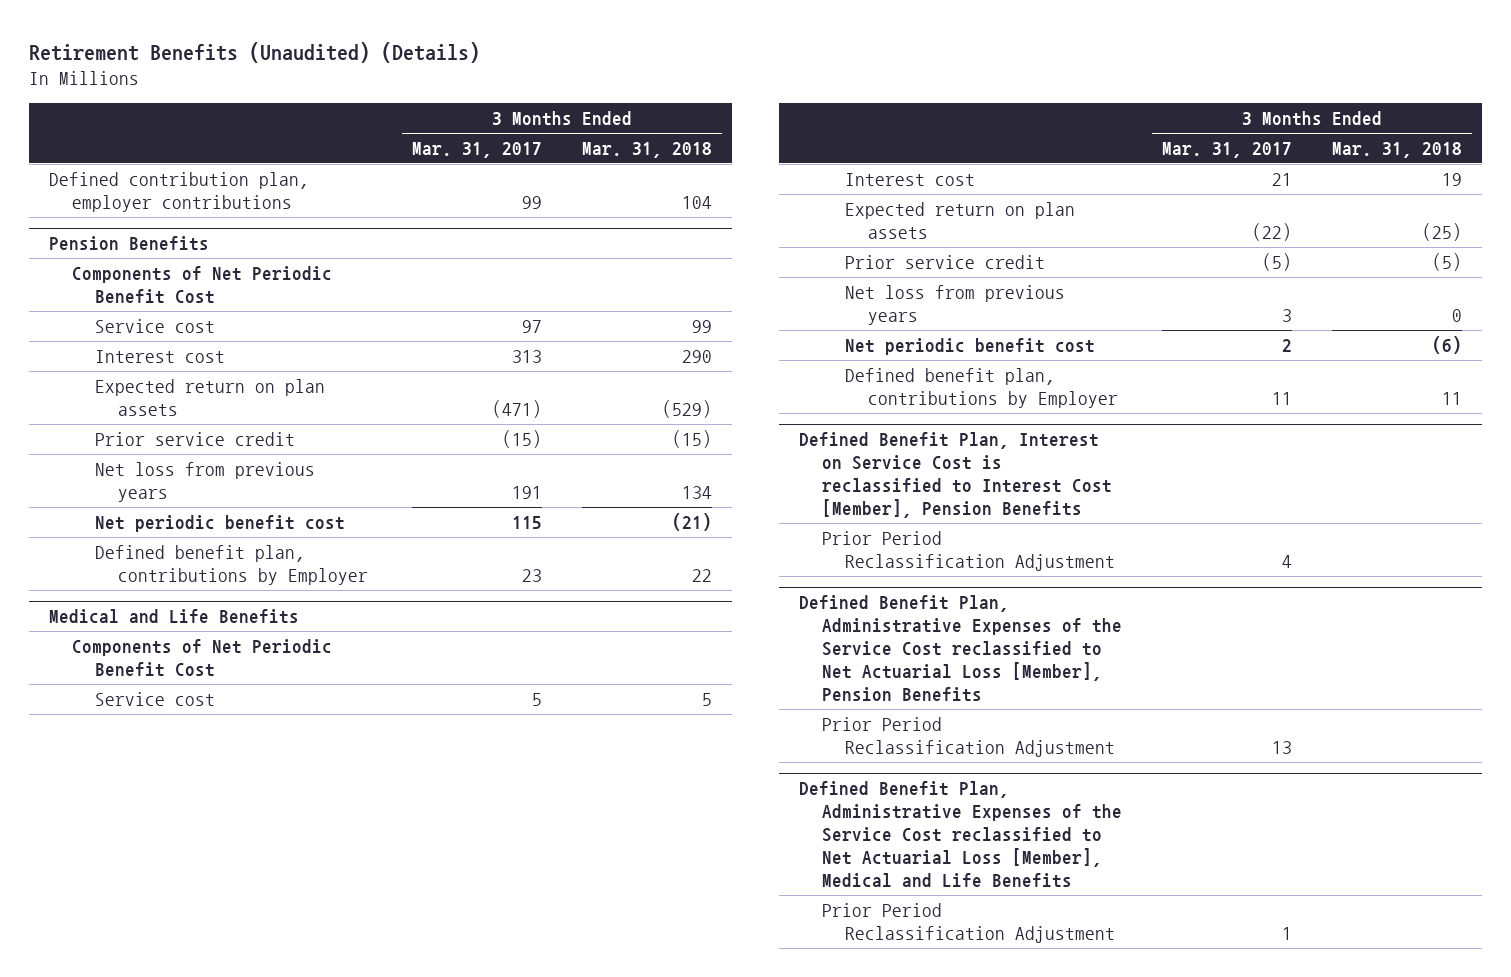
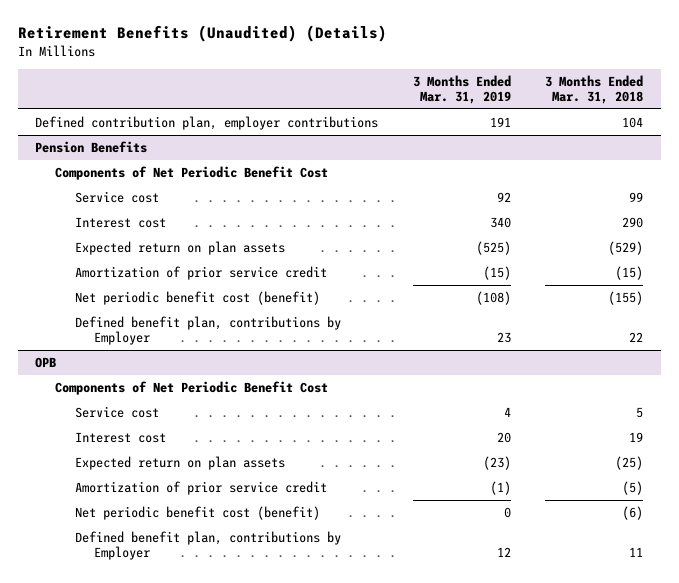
- | 3 Months Ended Mar. 31, 2017 | 3 Months Ended Mar. 31, 2018
+ | 3 Months Ended Mar. 31, 2019 | 3 Months Ended Mar. 31, 2018
@ Pension Benefits
- Prior service credit | (15) | (15)
- Net loss from previous years | 191 | 134
- Net periodic benefit cost | 115 | (21)
+ Amortization of prior service credit | (15) | (15)
+ Net periodic benefit cost (benefit) | (108) | (155)
- Medical and Life Benefits
+ OPB
- Prior service credit | (5) | (5)
- Net loss from previous years | 3 | 0
- Net periodic benefit cost | 2 | (6)
+ Amortization of prior service credit | (1) | (5)
+ Net periodic benefit cost (benefit) | 0 | (6)
- Defined Benefit Plan, Interest on Service Cost is reclassified to Interest Cost [Member], Pension Benefits
- Prior Period Reclassification Adjustment | 4 |
- Defined Benefit Plan, Administrative Expenses of the Service Cost reclassified to Net Actuarial Loss [Member], Pension Benefits
- Prior Period Reclassification Adjustment | 13 |
- Defined Benefit Plan, Administrative Expenses of the Service Cost reclassified to Net Actuarial Loss [Member], Medical and Life Benefits
- Prior Period Reclassification Adjustment | 1 |

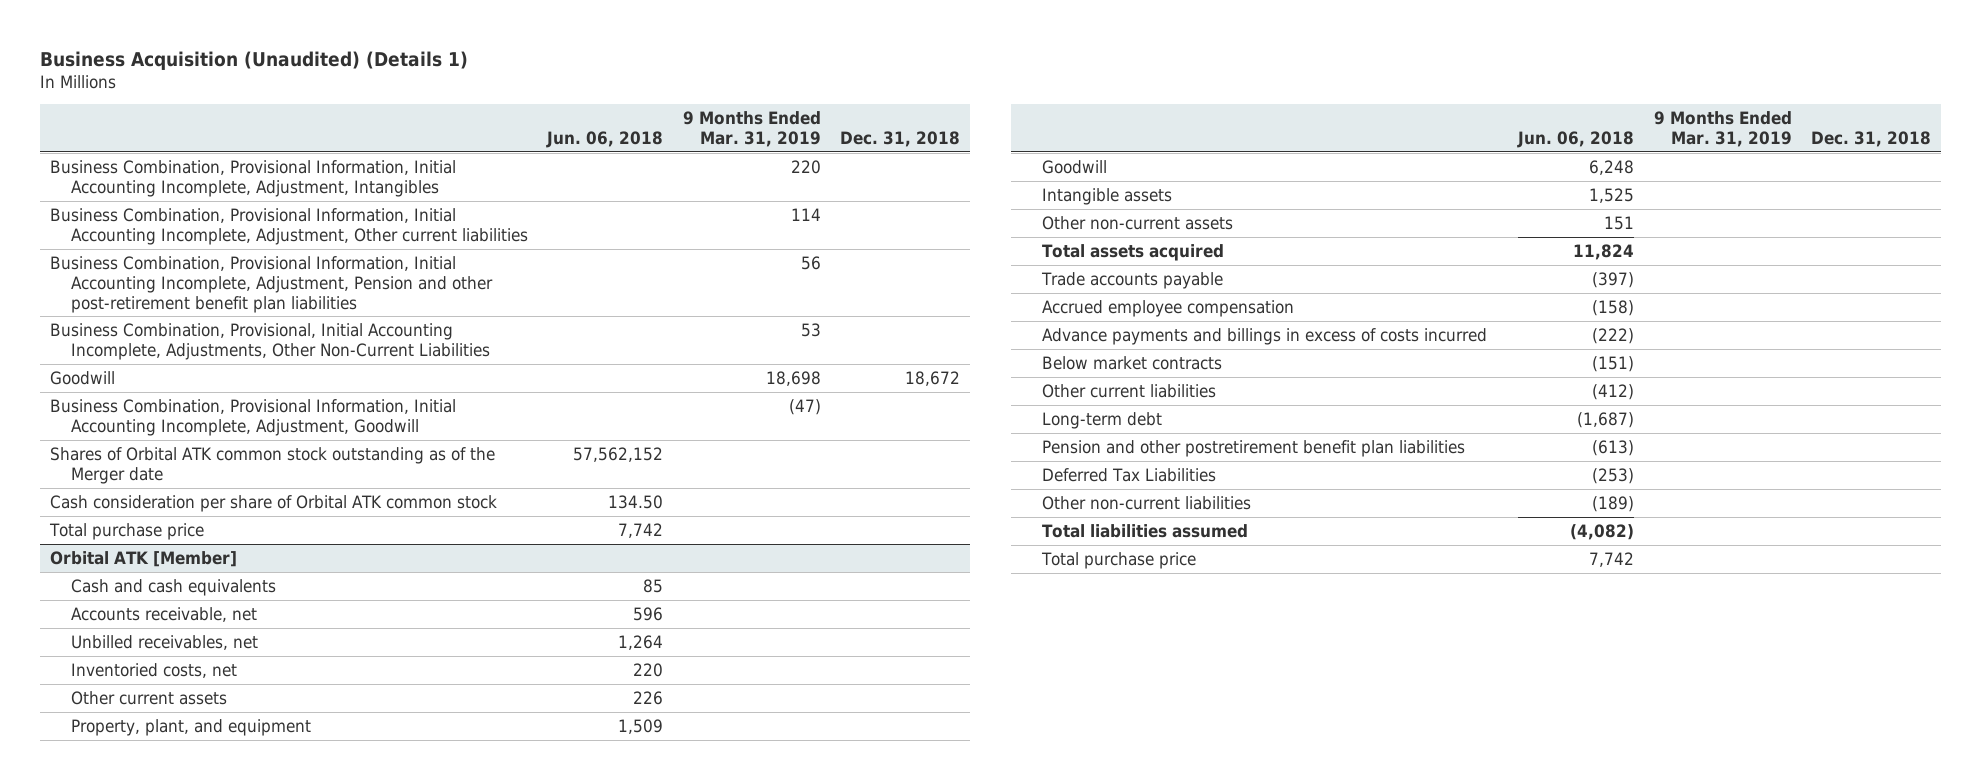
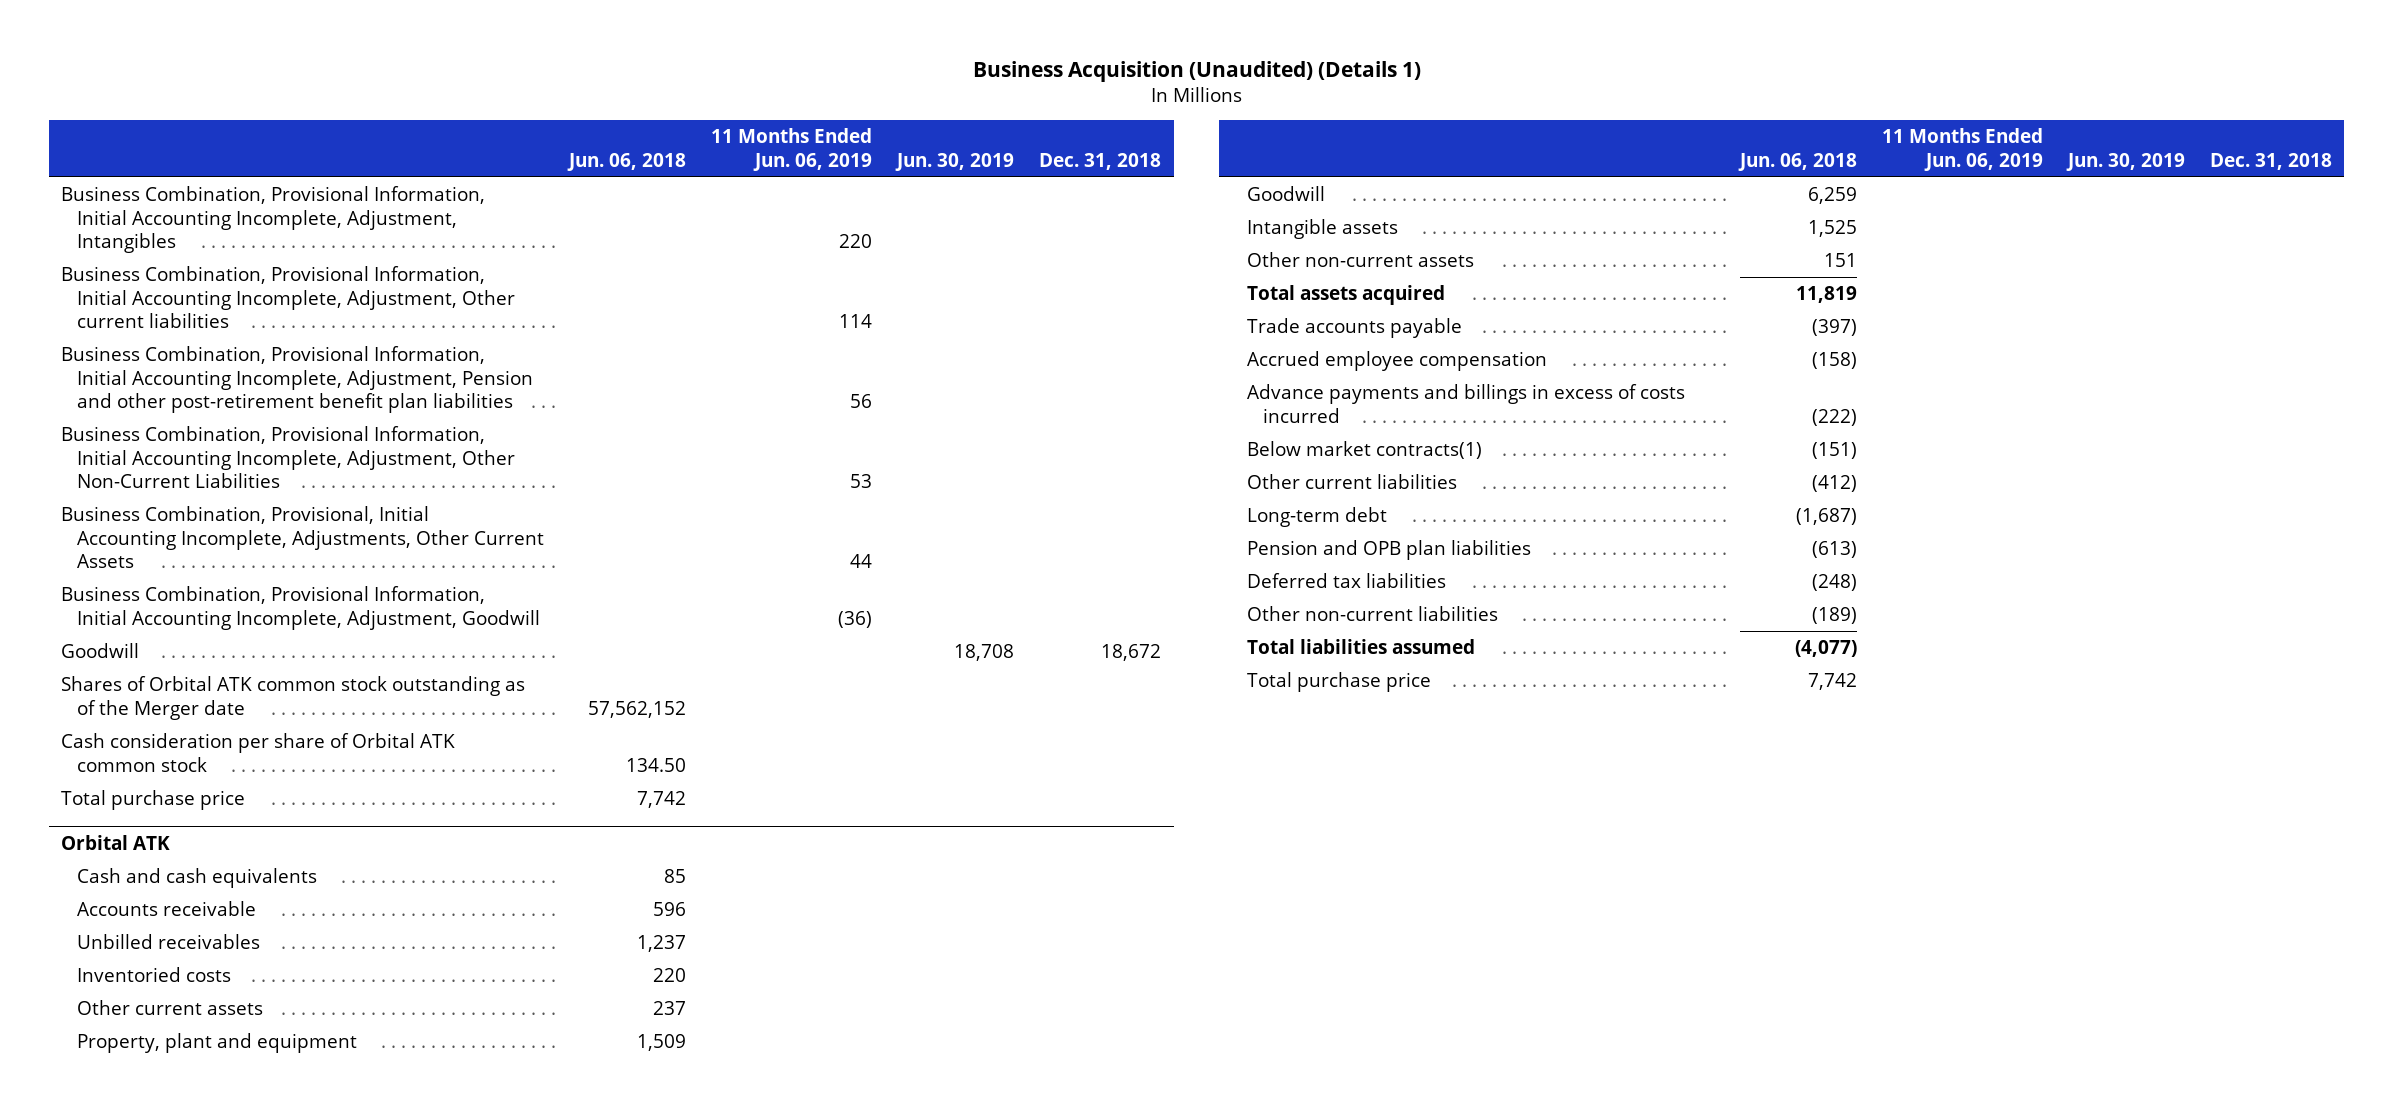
- | Jun. 06, 2018 | 9 Months Ended Mar. 31, 2019 | Dec. 31, 2018
+ | Jun. 06, 2018 | 11 Months Ended Jun. 06, 2019 | Jun. 30, 2019 | Dec. 31, 2018
- Business Combination, Provisional, Initial Accounting Incomplete, Adjustments, Other Non-Current Liabilities | | 53 |
+ Business Combination, Provisional Information, Initial Accounting Incomplete, Adjustment, Other Non-Current Liabilities | | 53 | |
+ Business Combination, Provisional, Initial Accounting Incomplete, Adjustments, Other Current Assets | | 44 | |
moved down: Goodwill | | | 18,708 | 18,672
- Orbital ATK [Member]
+ Orbital ATK
- Accounts receivable, net | 596 | |
- Unbilled receivables, net | 1,264 | |
- Inventoried costs, net | 220 | |
- Other current assets | 226 | |
- Property, plant, and equipment | 1,509 | |
- Goodwill | 6,248 | |
+ Accounts receivable | 596 | | |
+ Unbilled receivables | 1,237 | | |
+ Inventoried costs | 220 | | |
+ Other current assets | 237 | | |
+ Property, plant and equipment | 1,509 | | |
+ Goodwill | 6,259 | | |
- Total assets acquired | 11,824 | |
+ Total assets acquired | 11,819 | | |
- Below market contracts | (151) | |
+ Below market contracts(1) | (151) | | |
- Pension and other postretirement benefit plan liabilities | (613) | |
- Deferred Tax Liabilities | (253) | |
+ Pension and OPB plan liabilities | (613) | | |
+ Deferred tax liabilities | (248) | | |
- Total liabilities assumed | (4,082) | |
+ Total liabilities assumed | (4,077) | | |

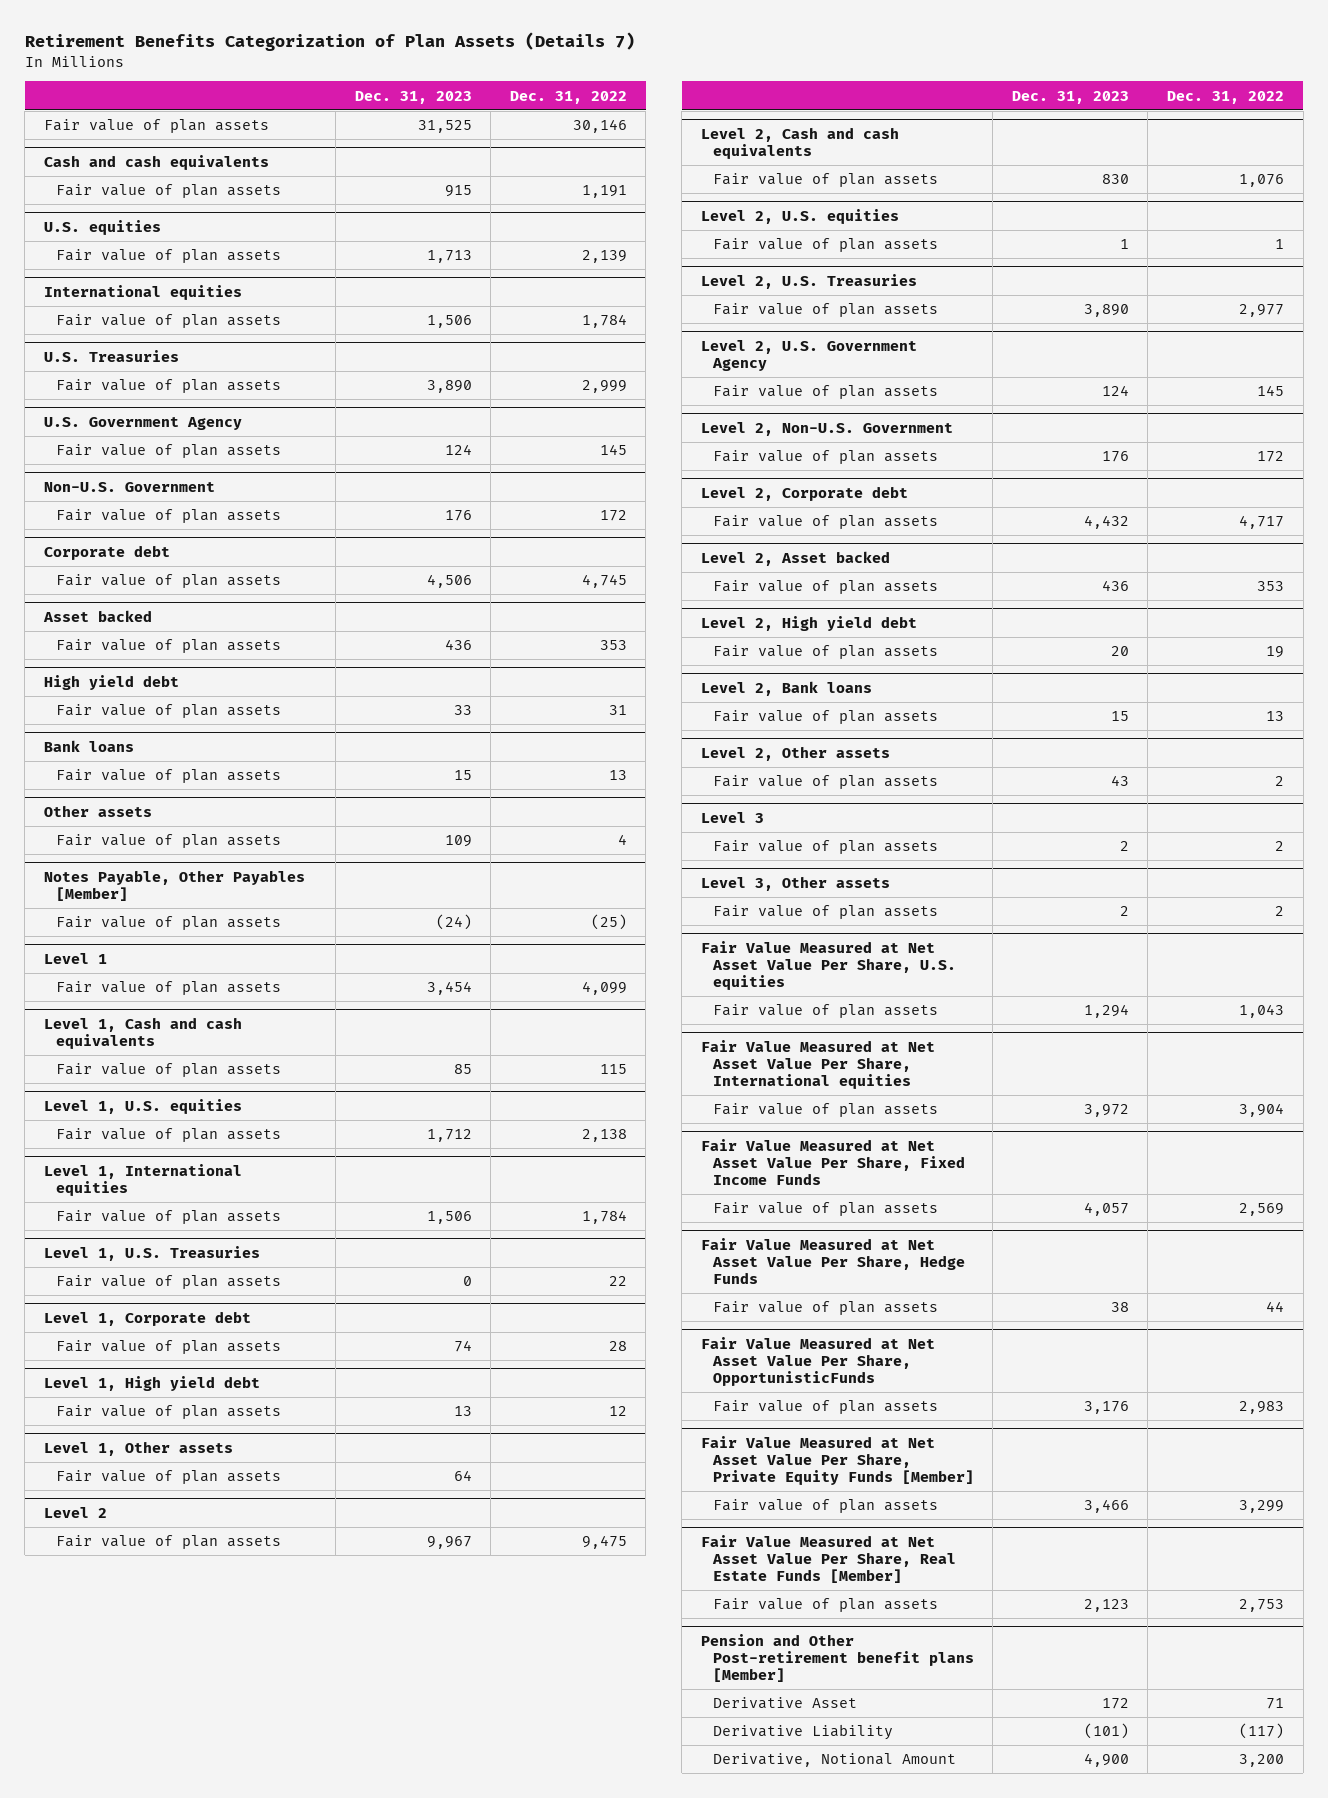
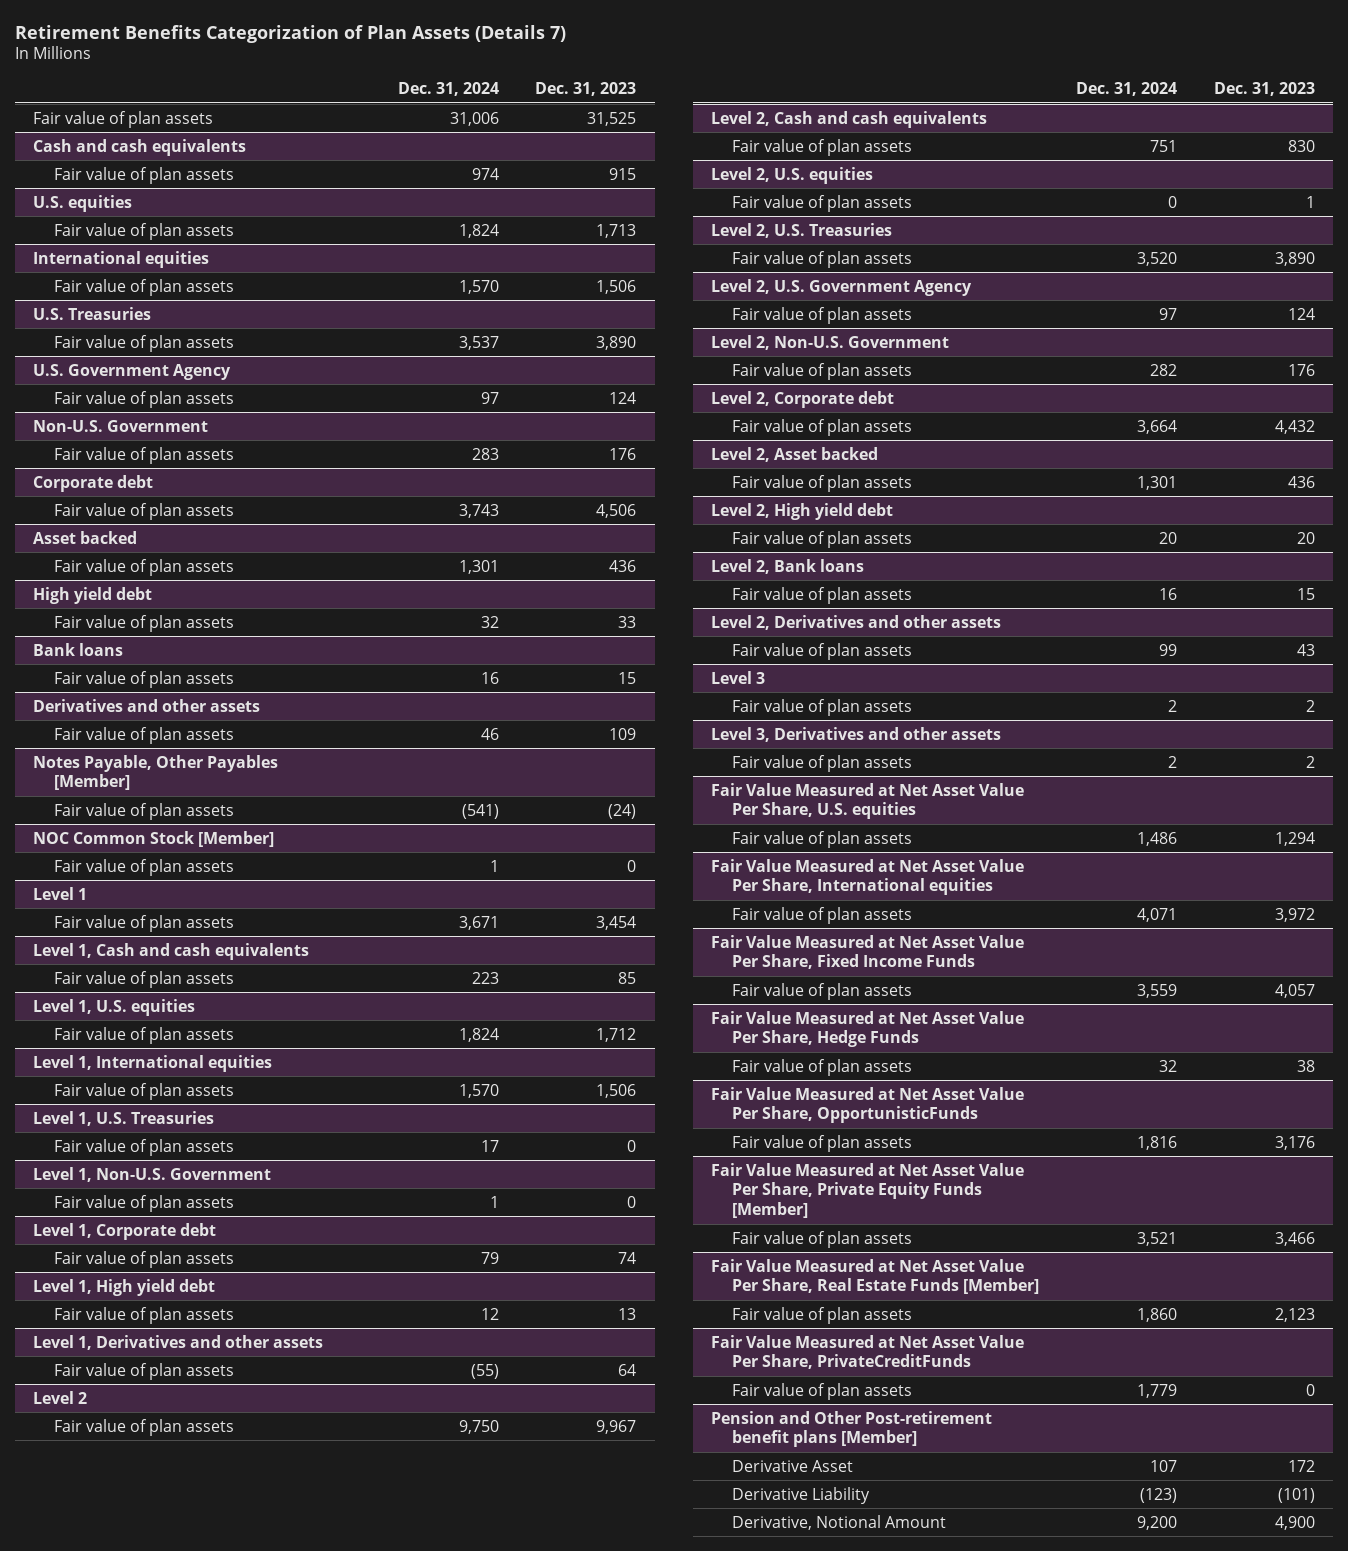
- | Dec. 31, 2023 | Dec. 31, 2022
+ | Dec. 31, 2024 | Dec. 31, 2023
- Other assets
+ Derivatives and other assets
+ NOC Common Stock [Member]
+ Fair value of plan assets | 1 | 0
+ Level 1, Non-U.S. Government
+ Fair value of plan assets | 1 | 0
- Level 1, Other assets
+ Level 1, Derivatives and other assets
- Level 2, Other assets
+ Level 2, Derivatives and other assets
- Level 3, Other assets
+ Level 3, Derivatives and other assets
+ Fair Value Measured at Net Asset Value Per Share, PrivateCreditFunds
+ Fair value of plan assets | 1,779 | 0

